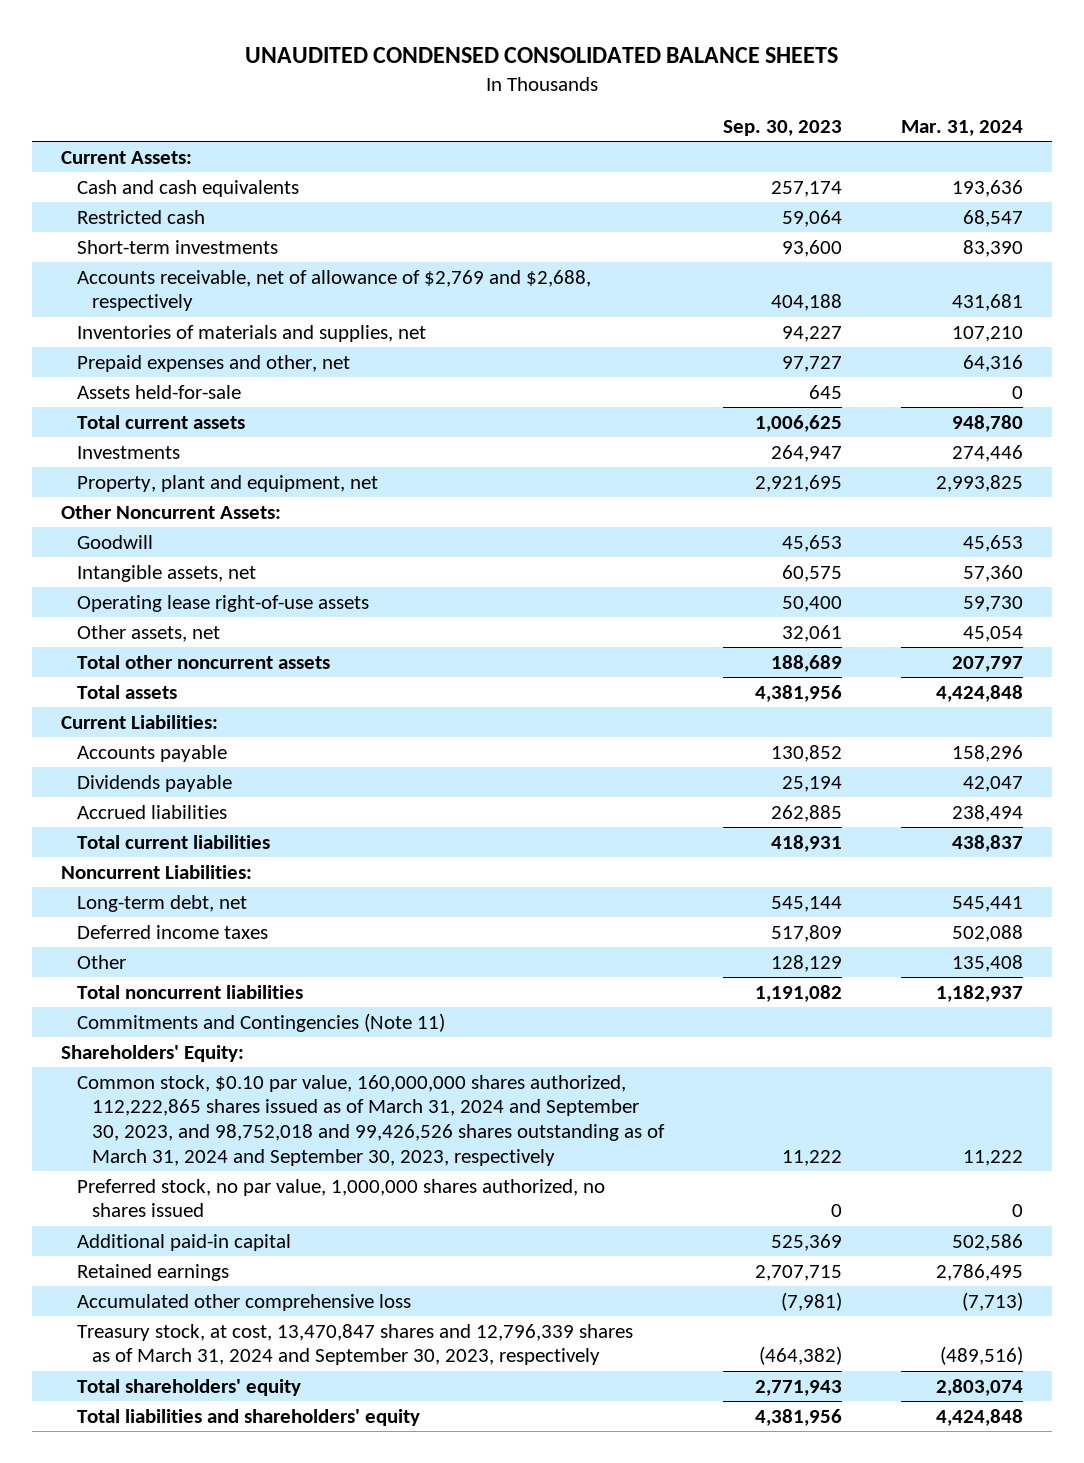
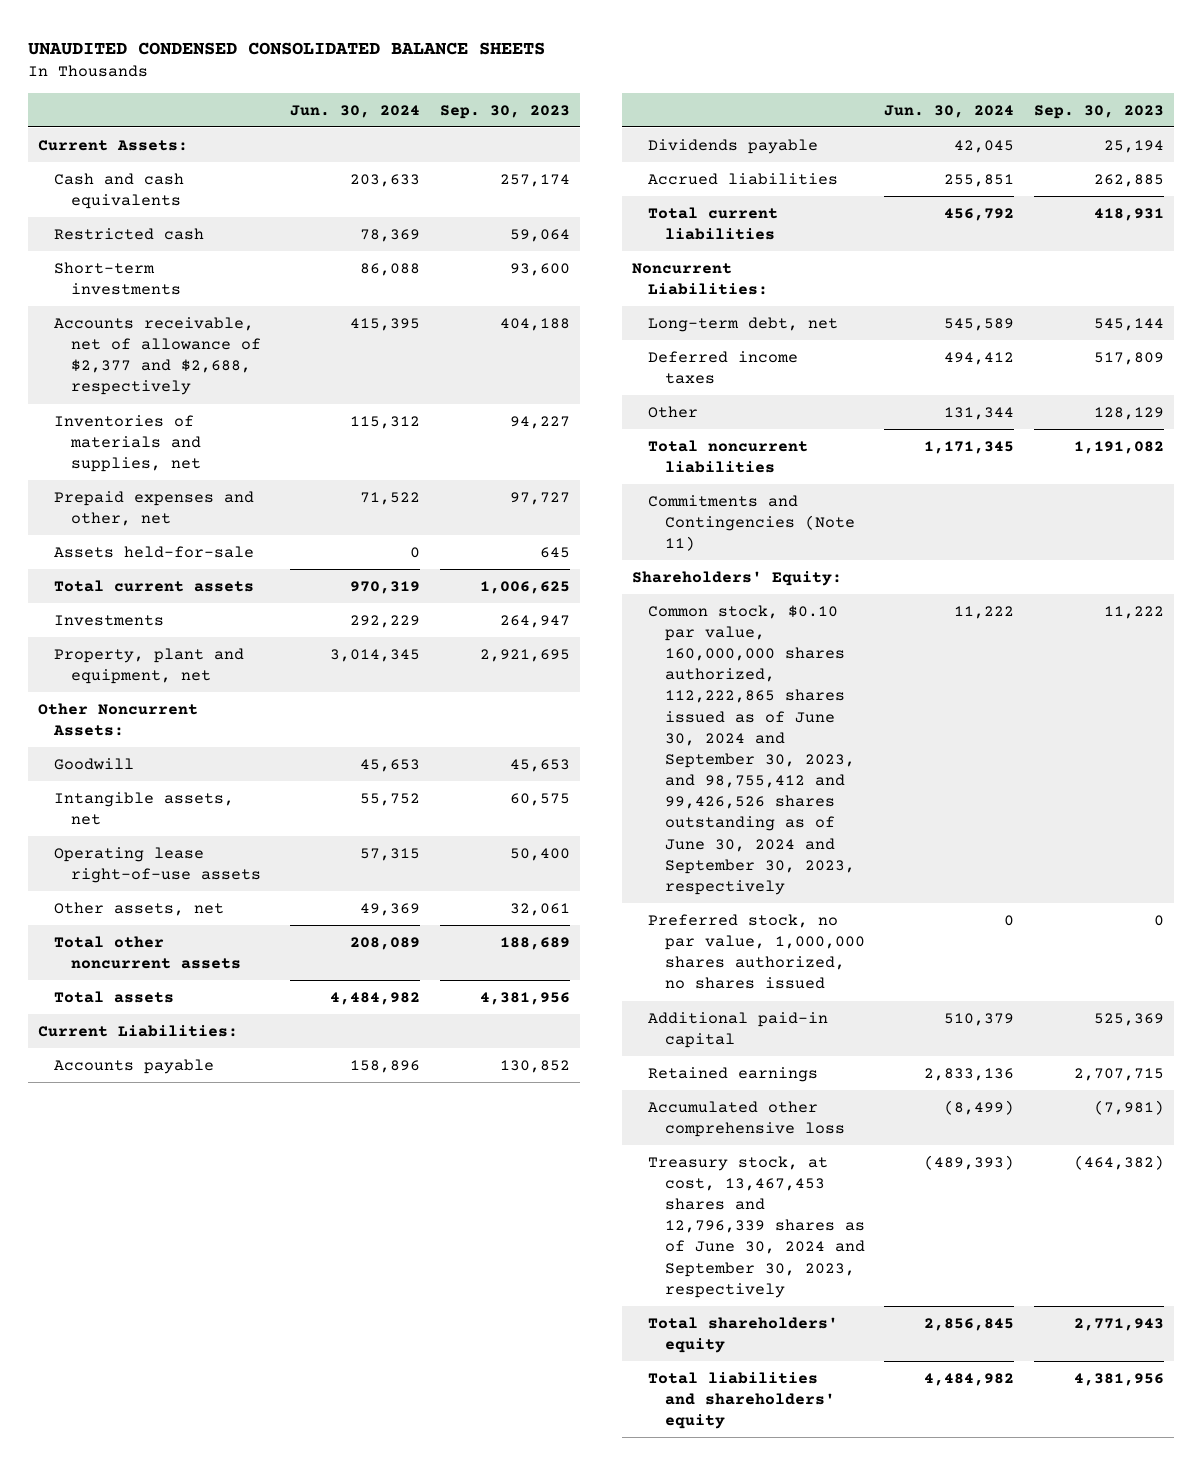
- | Sep. 30, 2023 | Mar. 31, 2024
+ | Jun. 30, 2024 | Sep. 30, 2023
- Accounts receivable, net of allowance of $2,769 and $2,688, respectively | 404,188 | 431,681
+ Accounts receivable, net of allowance of $2,377 and $2,688, respectively | 415,395 | 404,188
- Common stock, $0.10 par value, 160,000,000 shares authorized, 112,222,865 shares issued as of March 31, 2024 and September 30, 2023, and 98,752,018 and 99,426,526 shares outstanding as of March 31, 2024 and September 30, 2023, respectively | 11,222 | 11,222
+ Common stock, $0.10 par value, 160,000,000 shares authorized, 112,222,865 shares issued as of June 30, 2024 and September 30, 2023, and 98,755,412 and 99,426,526 shares outstanding as of June 30, 2024 and September 30, 2023, respectively | 11,222 | 11,222
- Treasury stock, at cost, 13,470,847 shares and 12,796,339 shares as of March 31, 2024 and September 30, 2023, respectively | (464,382) | (489,516)
+ Treasury stock, at cost, 13,467,453 shares and 12,796,339 shares as of June 30, 2024 and September 30, 2023, respectively | (489,393) | (464,382)

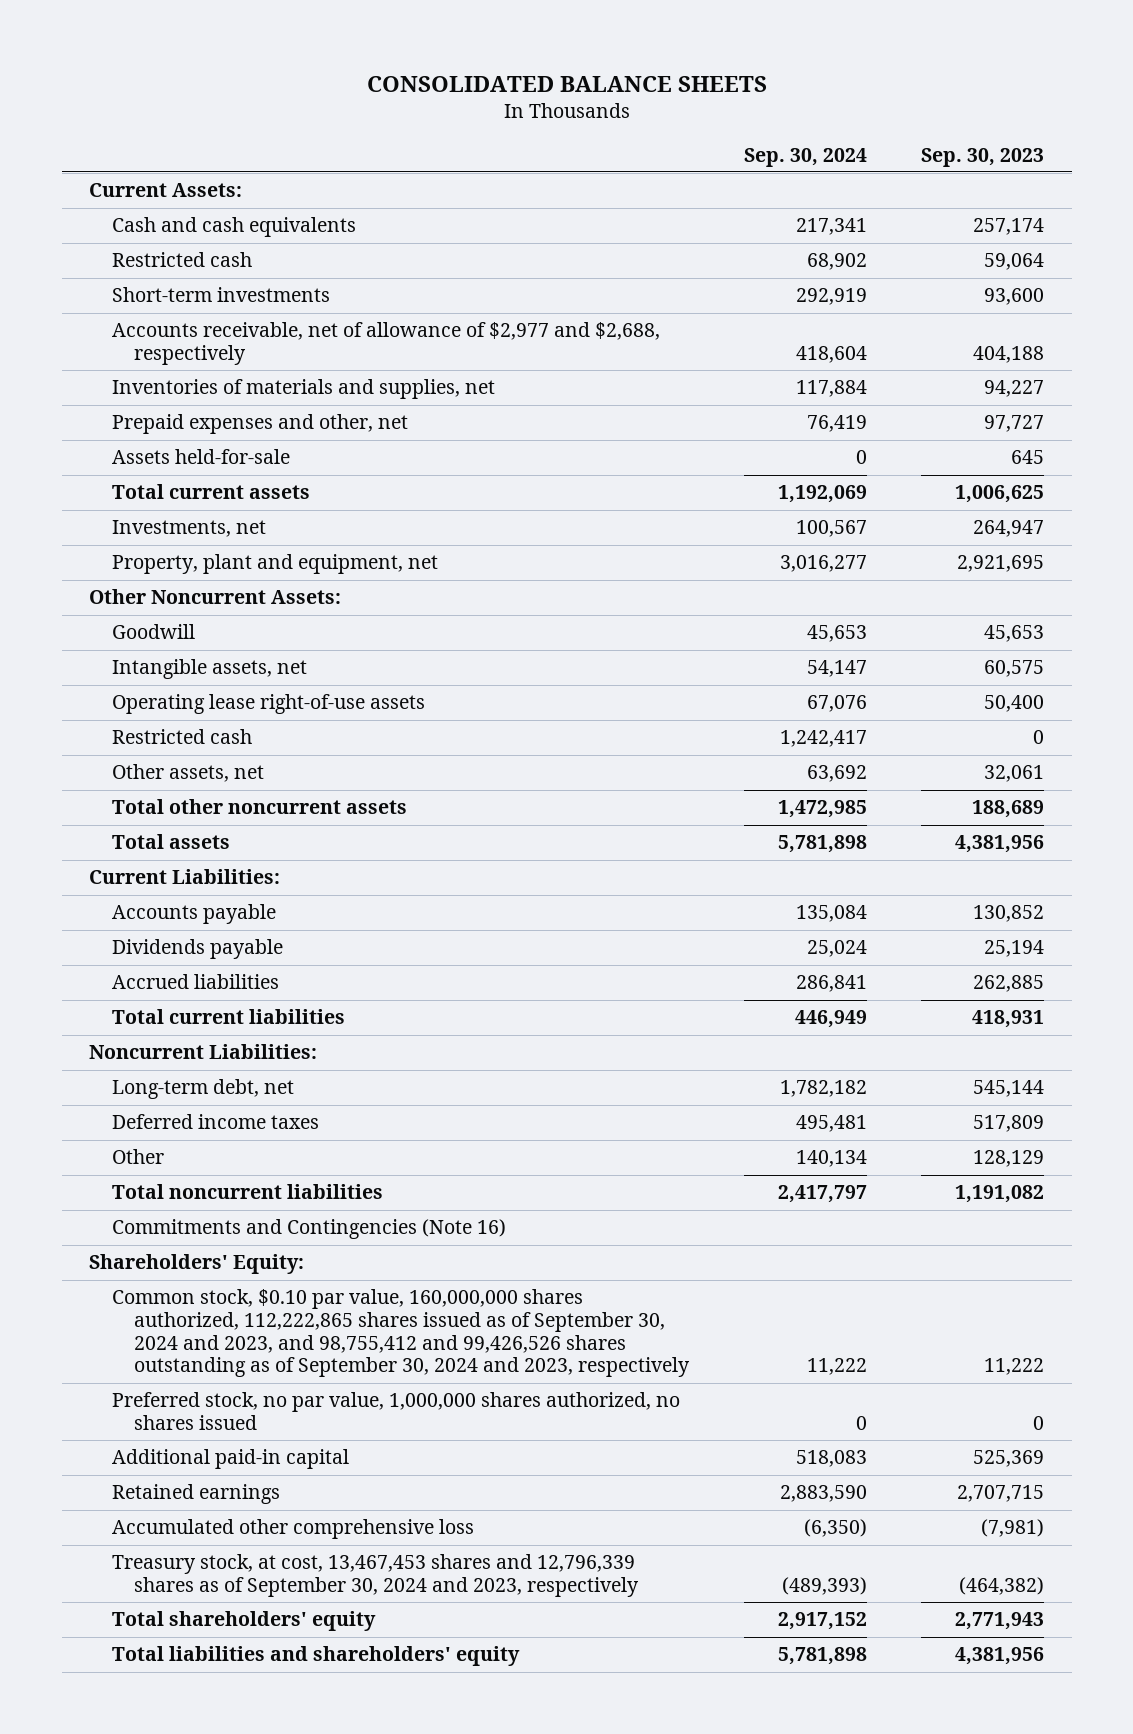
- UNAUDITED CONDENSED CONSOLIDATED BALANCE SHEETS
+ CONSOLIDATED BALANCE SHEETS
- | Jun. 30, 2024 | Sep. 30, 2023
+ | Sep. 30, 2024 | Sep. 30, 2023
- Accounts receivable, net of allowance of $2,377 and $2,688, respectively | 415,395 | 404,188
+ Accounts receivable, net of allowance of $2,977 and $2,688, respectively | 418,604 | 404,188
- Investments | 292,229 | 264,947
+ Investments, net | 100,567 | 264,947
+ Restricted cash | 1,242,417 | 0
- Commitments and Contingencies (Note 11)
+ Commitments and Contingencies (Note 16)
- Common stock, $0.10 par value, 160,000,000 shares authorized, 112,222,865 shares issued as of June 30, 2024 and September 30, 2023, and 98,755,412 and 99,426,526 shares outstanding as of June 30, 2024 and September 30, 2023, respectively | 11,222 | 11,222
+ Common stock, $0.10 par value, 160,000,000 shares authorized, 112,222,865 shares issued as of September 30, 2024 and 2023, and 98,755,412 and 99,426,526 shares outstanding as of September 30, 2024 and 2023, respectively | 11,222 | 11,222
- Treasury stock, at cost, 13,467,453 shares and 12,796,339 shares as of June 30, 2024 and September 30, 2023, respectively | (489,393) | (464,382)
+ Treasury stock, at cost, 13,467,453 shares and 12,796,339 shares as of September 30, 2024 and 2023, respectively | (489,393) | (464,382)

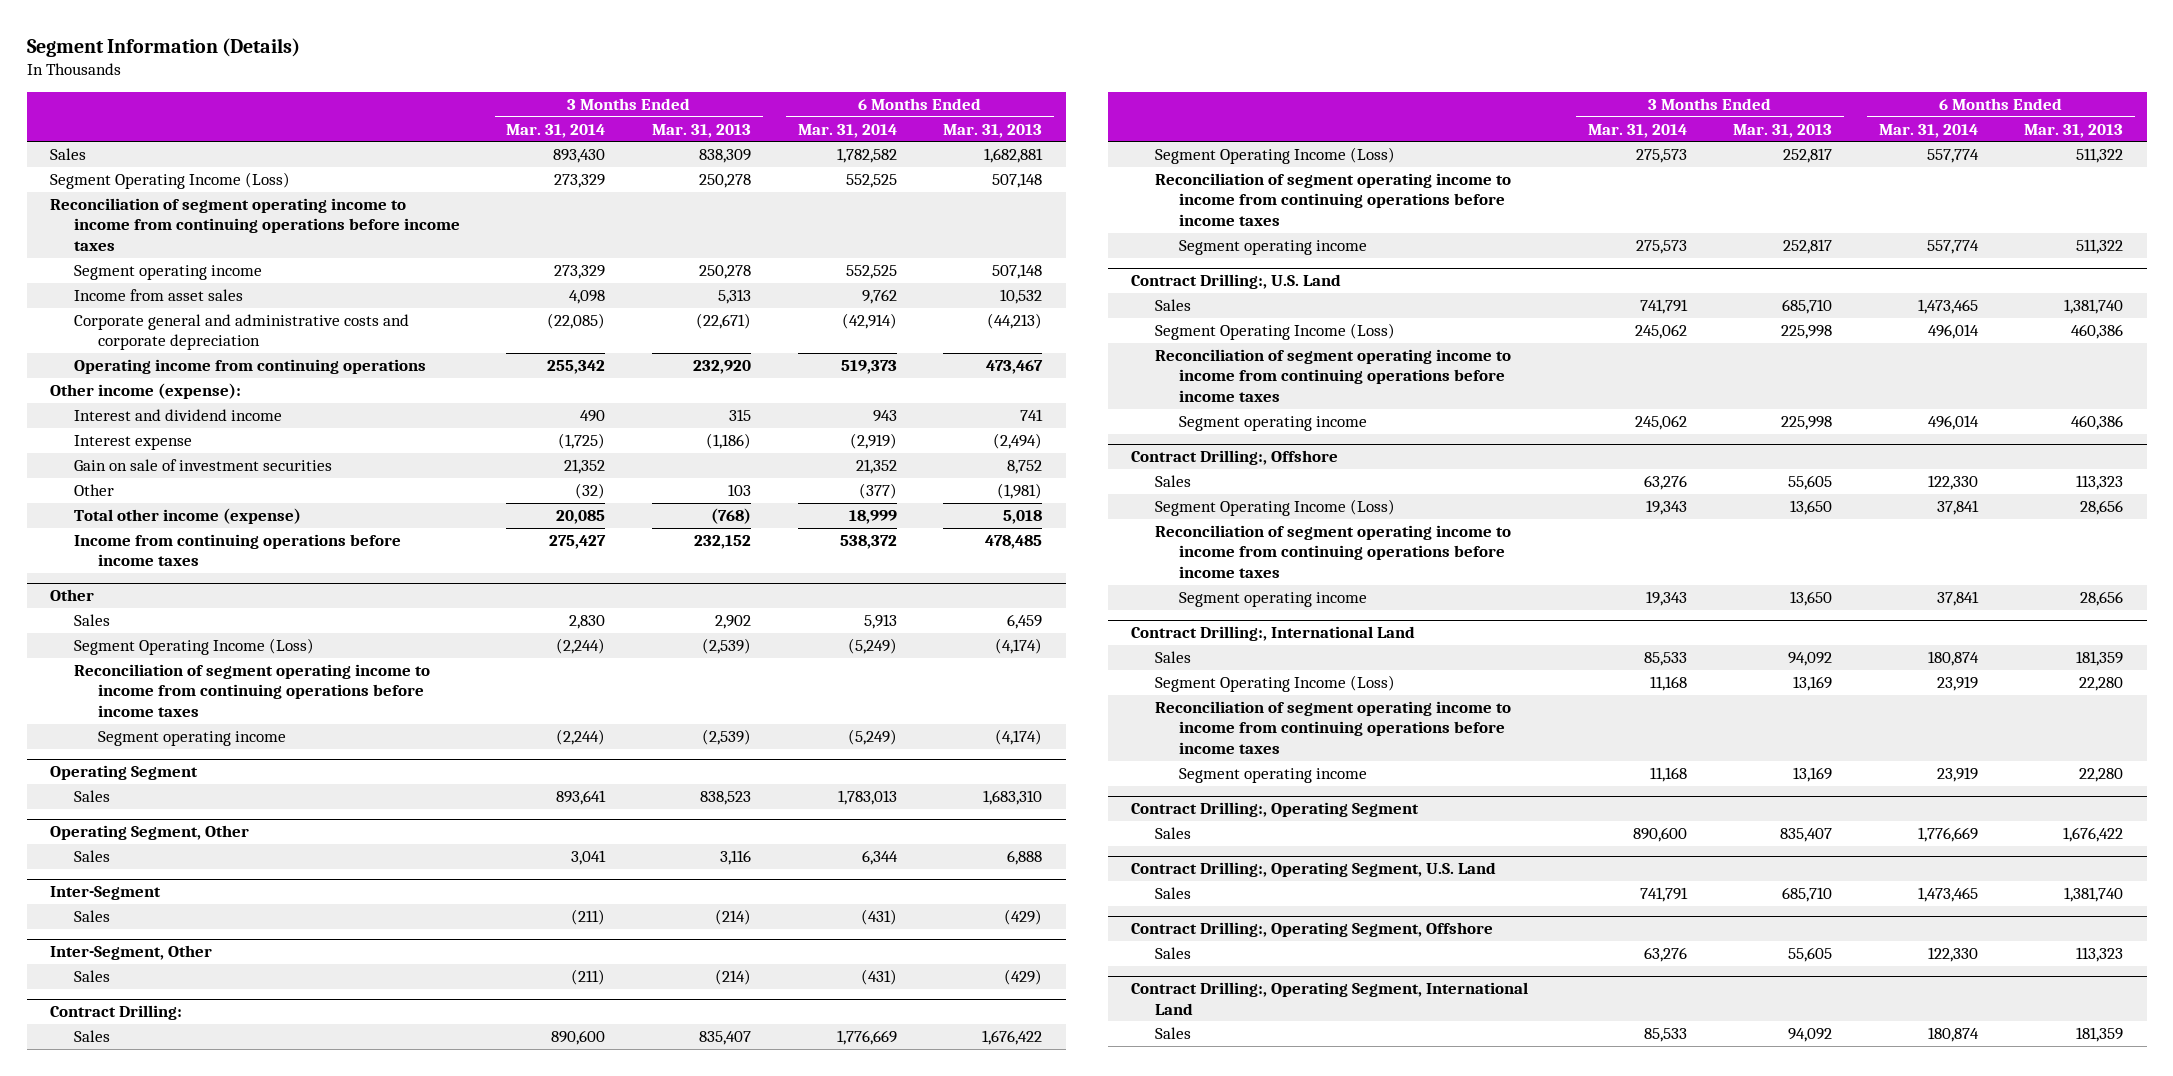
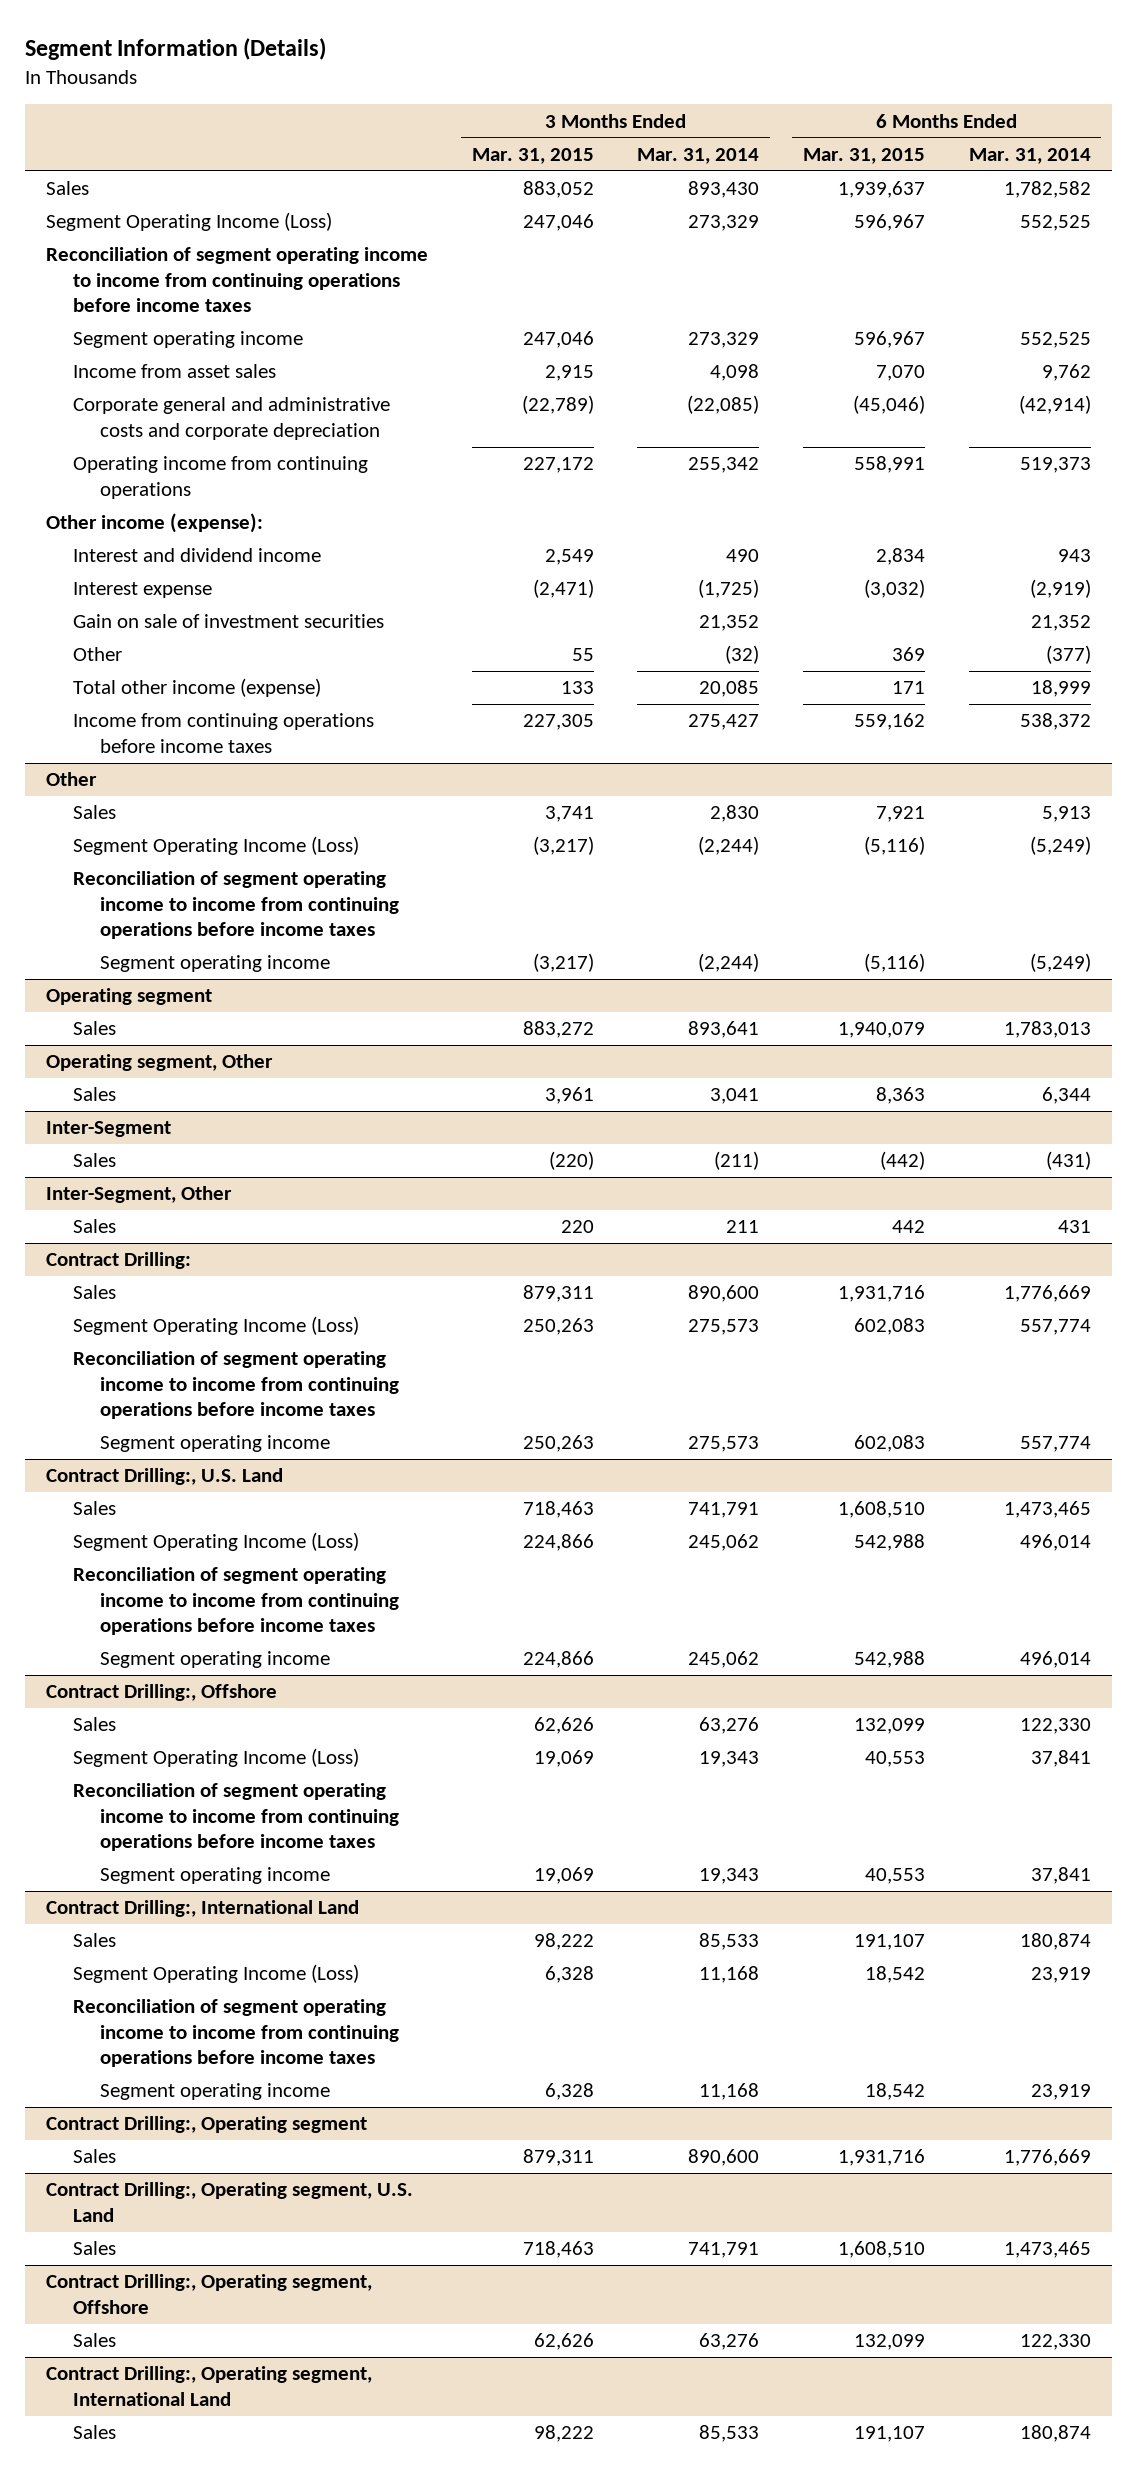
- | 3 Months Ended Mar. 31, 2014 | 3 Months Ended Mar. 31, 2013 | 6 Months Ended Mar. 31, 2014 | 6 Months Ended Mar. 31, 2013
+ | 3 Months Ended Mar. 31, 2015 | 3 Months Ended Mar. 31, 2014 | 6 Months Ended Mar. 31, 2015 | 6 Months Ended Mar. 31, 2014
- Operating Segment
+ Operating segment
- Operating Segment, Other
+ Operating segment, Other
@ Inter-Segment, Other
- Sales | (211) | (214) | (431) | (429)
+ Sales | 220 | 211 | 442 | 431
- Contract Drilling:, Operating Segment
+ Contract Drilling:, Operating segment
- Contract Drilling:, Operating Segment, U.S. Land
+ Contract Drilling:, Operating segment, U.S. Land
- Contract Drilling:, Operating Segment, Offshore
+ Contract Drilling:, Operating segment, Offshore
- Contract Drilling:, Operating Segment, International Land
+ Contract Drilling:, Operating segment, International Land

